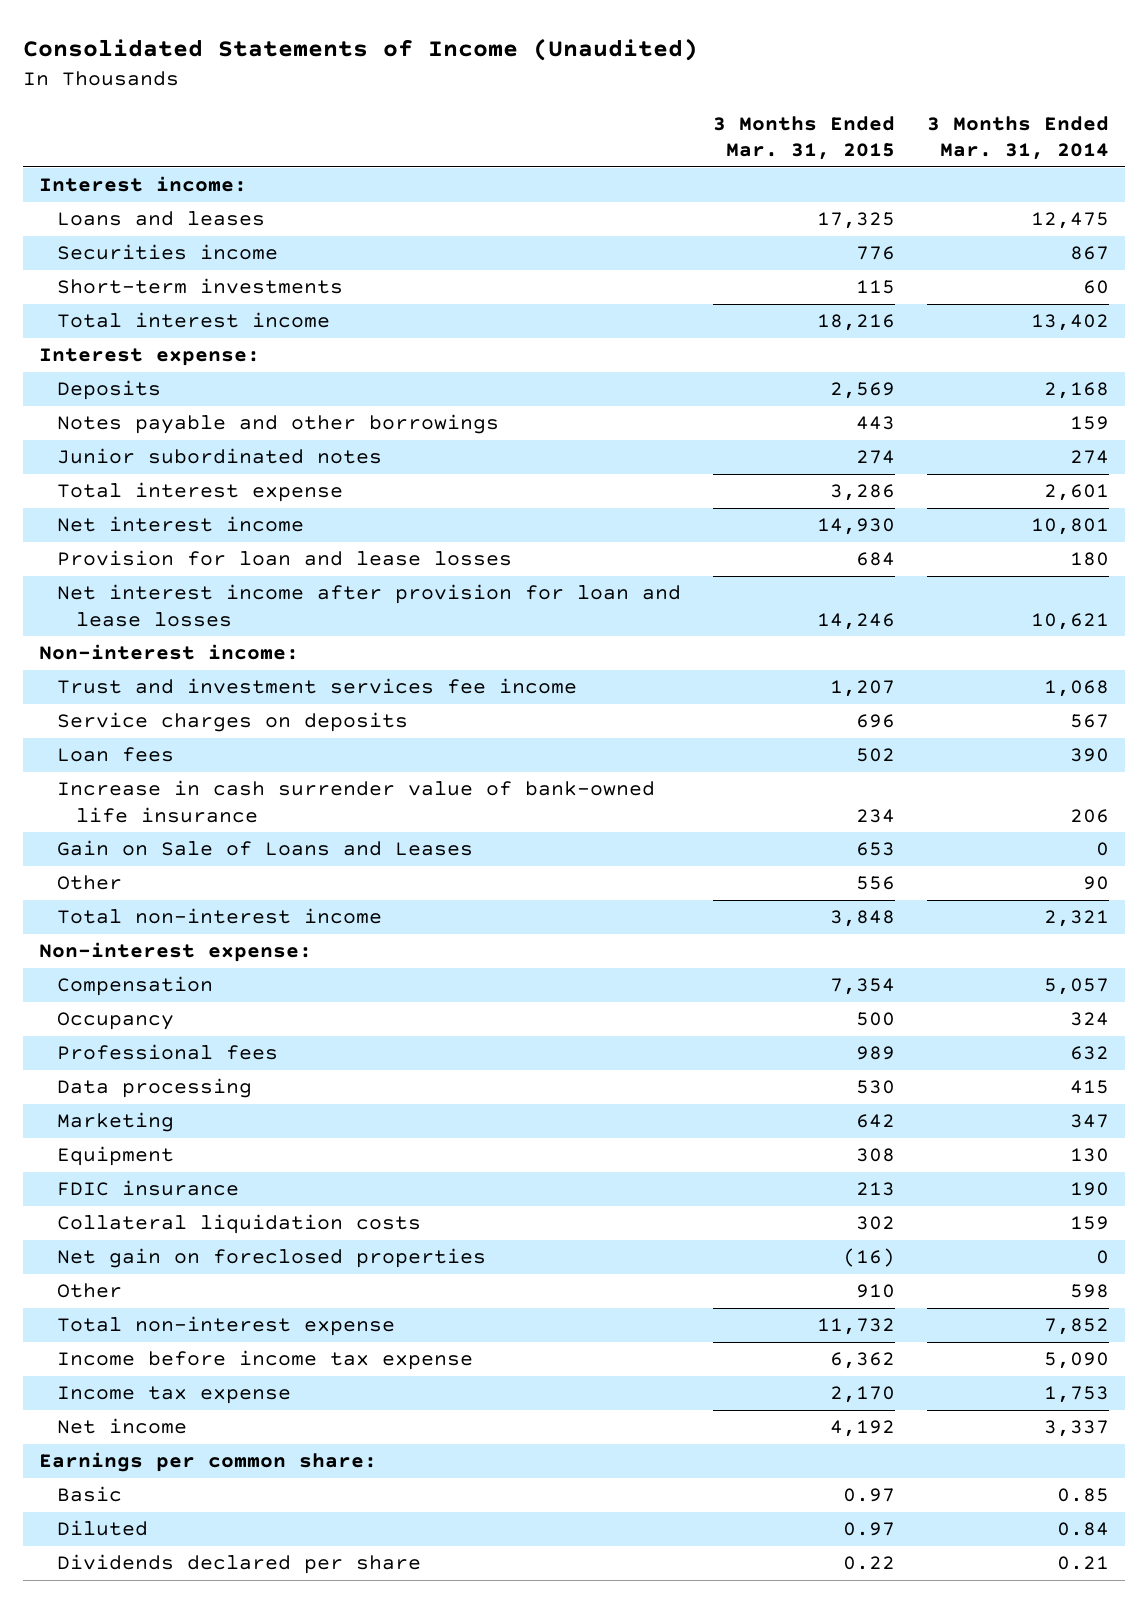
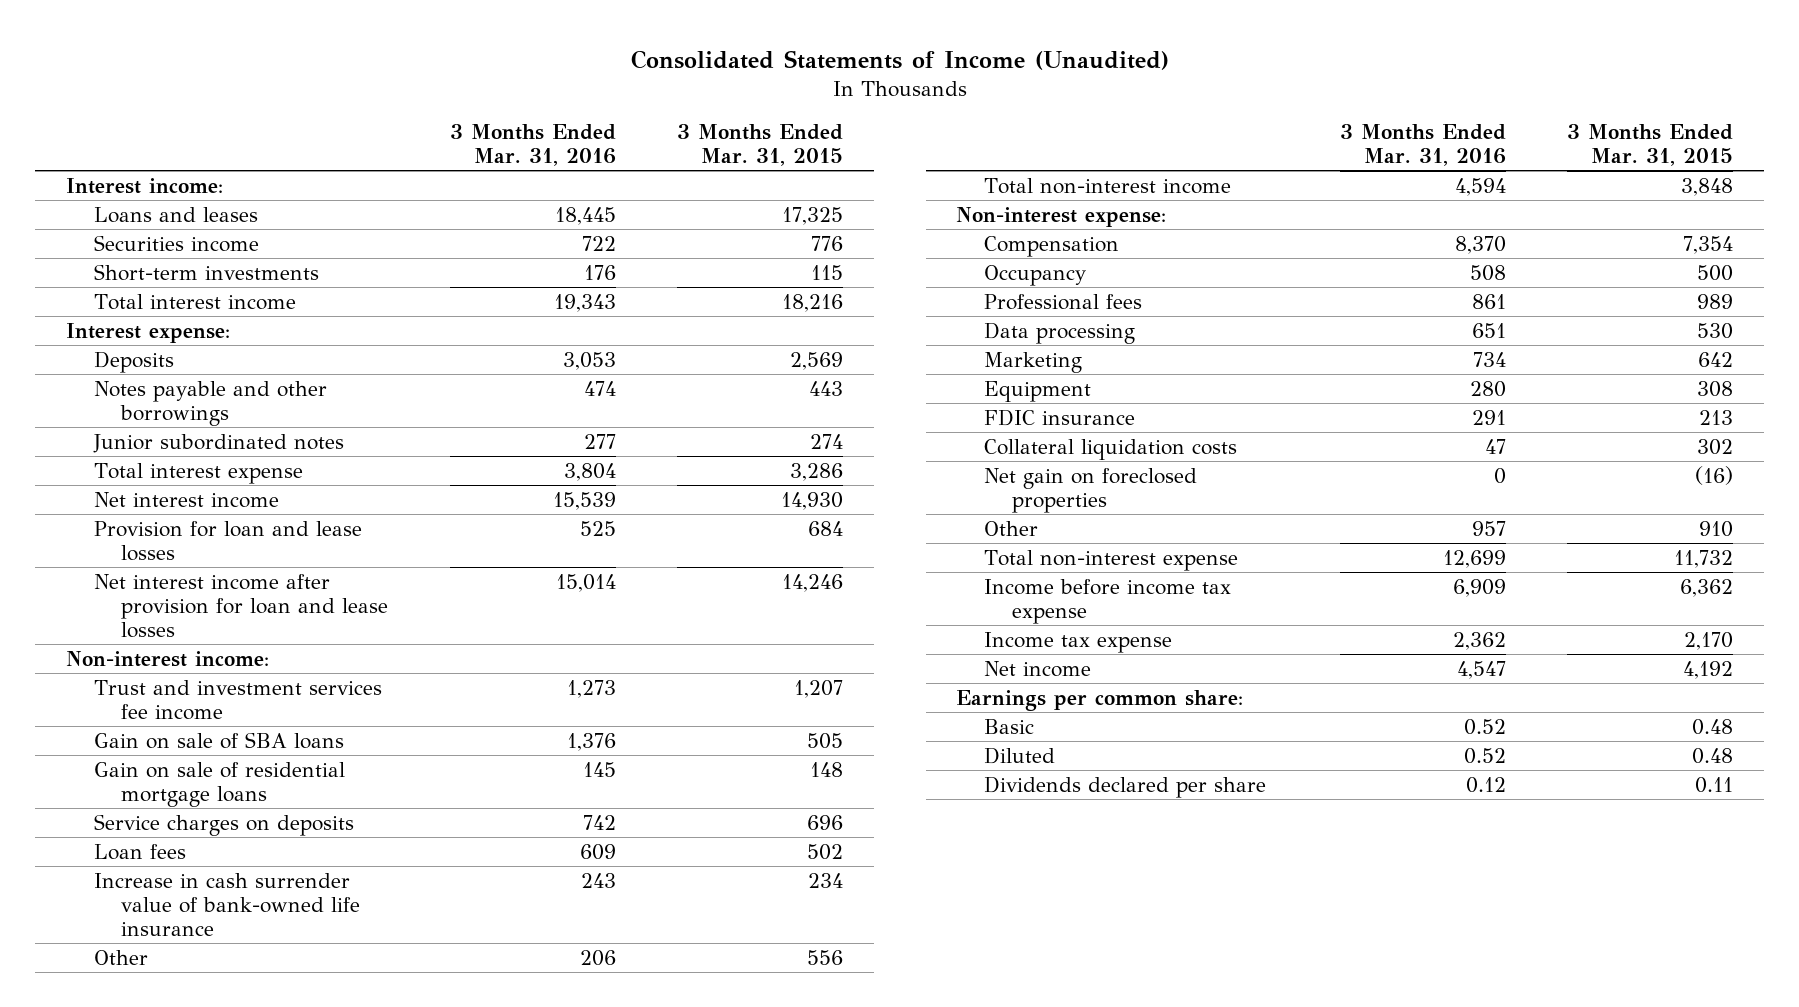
- | 3 Months Ended Mar. 31, 2015 | 3 Months Ended Mar. 31, 2014
+ | 3 Months Ended Mar. 31, 2016 | 3 Months Ended Mar. 31, 2015
+ Gain on sale of SBA loans | 1,376 | 505
+ Gain on sale of residential mortgage loans | 145 | 148
- Gain on Sale of Loans and Leases | 653 | 0
- Basic | 0.97 | 0.85
- Diluted | 0.97 | 0.84
- Dividends declared per share | 0.22 | 0.21
+ Basic | 0.52 | 0.48
+ Diluted | 0.52 | 0.48
+ Dividends declared per share | 0.12 | 0.11

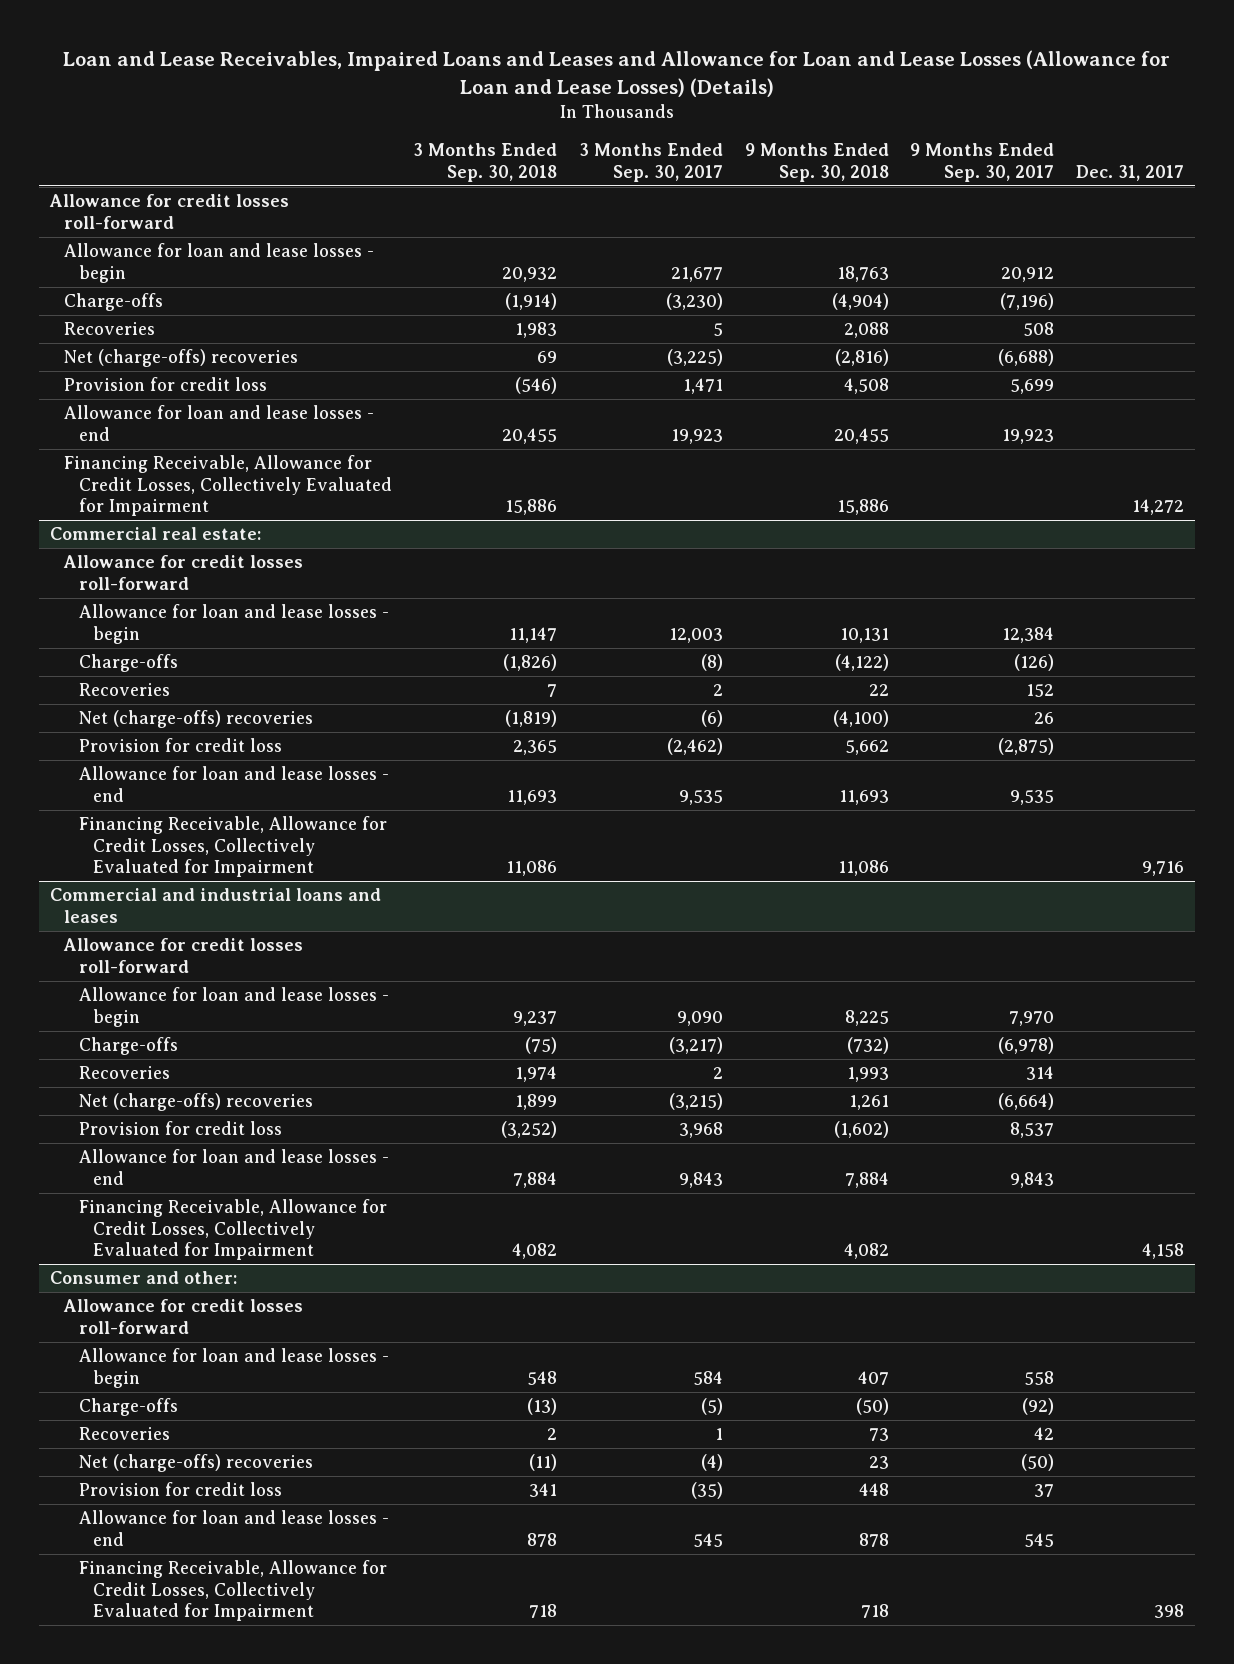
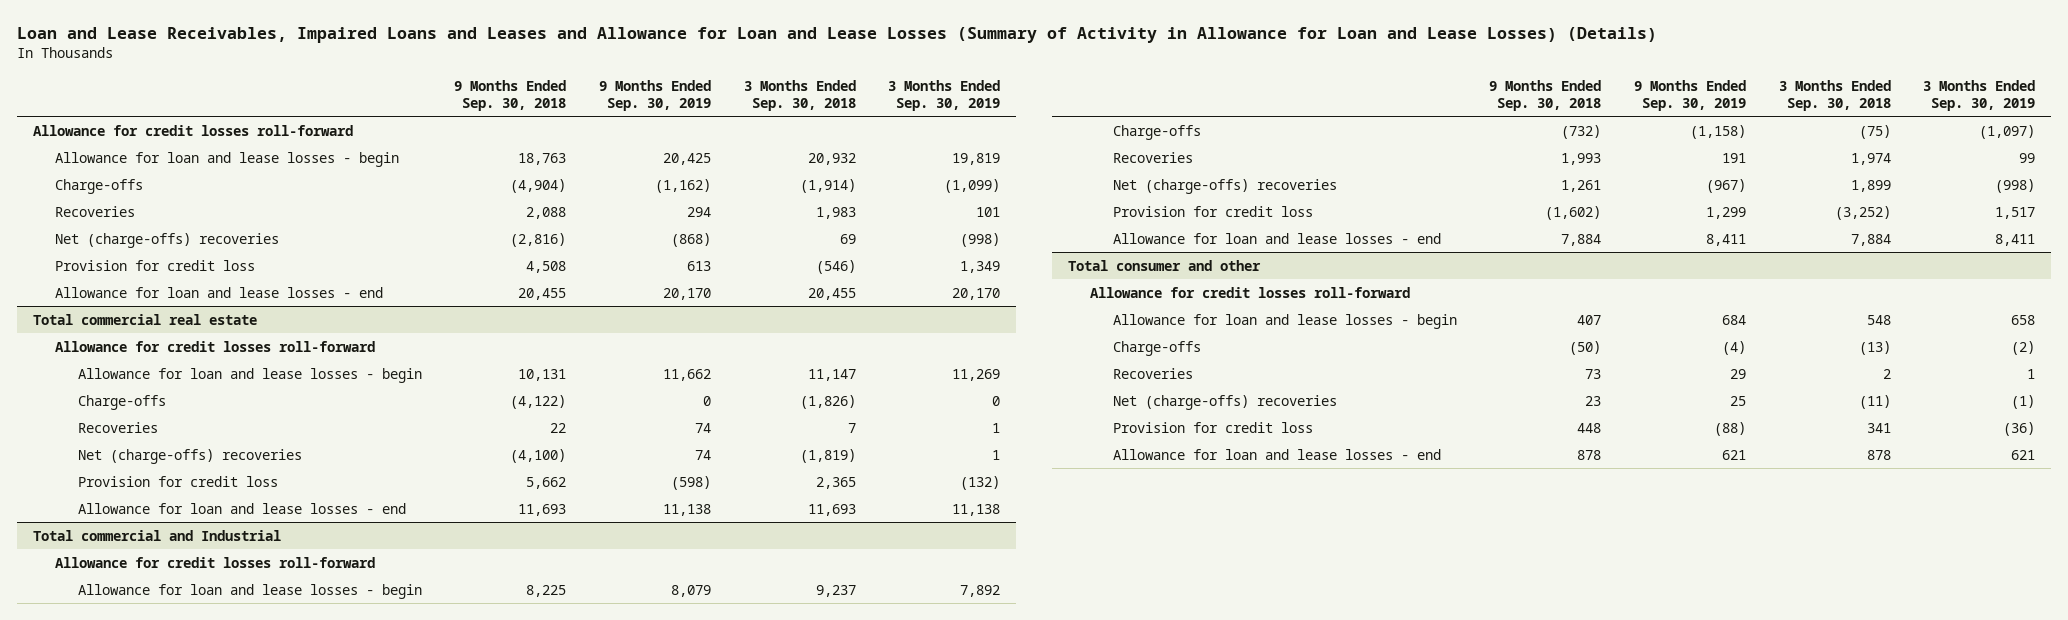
- Loan and Lease Receivables, Impaired Loans and Leases and Allowance for Loan and Lease Losses (Allowance for Loan and Lease Losses) (Details)
+ Loan and Lease Receivables, Impaired Loans and Leases and Allowance for Loan and Lease Losses (Summary of Activity in Allowance for Loan and Lease Losses) (Details)
- | 3 Months Ended Sep. 30, 2018 | 3 Months Ended Sep. 30, 2017 | 9 Months Ended Sep. 30, 2018 | 9 Months Ended Sep. 30, 2017 | Dec. 31, 2017
+ | 9 Months Ended Sep. 30, 2018 | 9 Months Ended Sep. 30, 2019 | 3 Months Ended Sep. 30, 2018 | 3 Months Ended Sep. 30, 2019
- Financing Receivable, Allowance for Credit Losses, Collectively Evaluated for Impairment | 15,886 | | 15,886 | | 14,272
- Commercial real estate:
+ Total commercial real estate
- Financing Receivable, Allowance for Credit Losses, Collectively Evaluated for Impairment | 11,086 | | 11,086 | | 9,716
- Commercial and industrial loans and leases
+ Total commercial and Industrial
- Financing Receivable, Allowance for Credit Losses, Collectively Evaluated for Impairment | 4,082 | | 4,082 | | 4,158
- Consumer and other:
+ Total consumer and other
- Financing Receivable, Allowance for Credit Losses, Collectively Evaluated for Impairment | 718 | | 718 | | 398

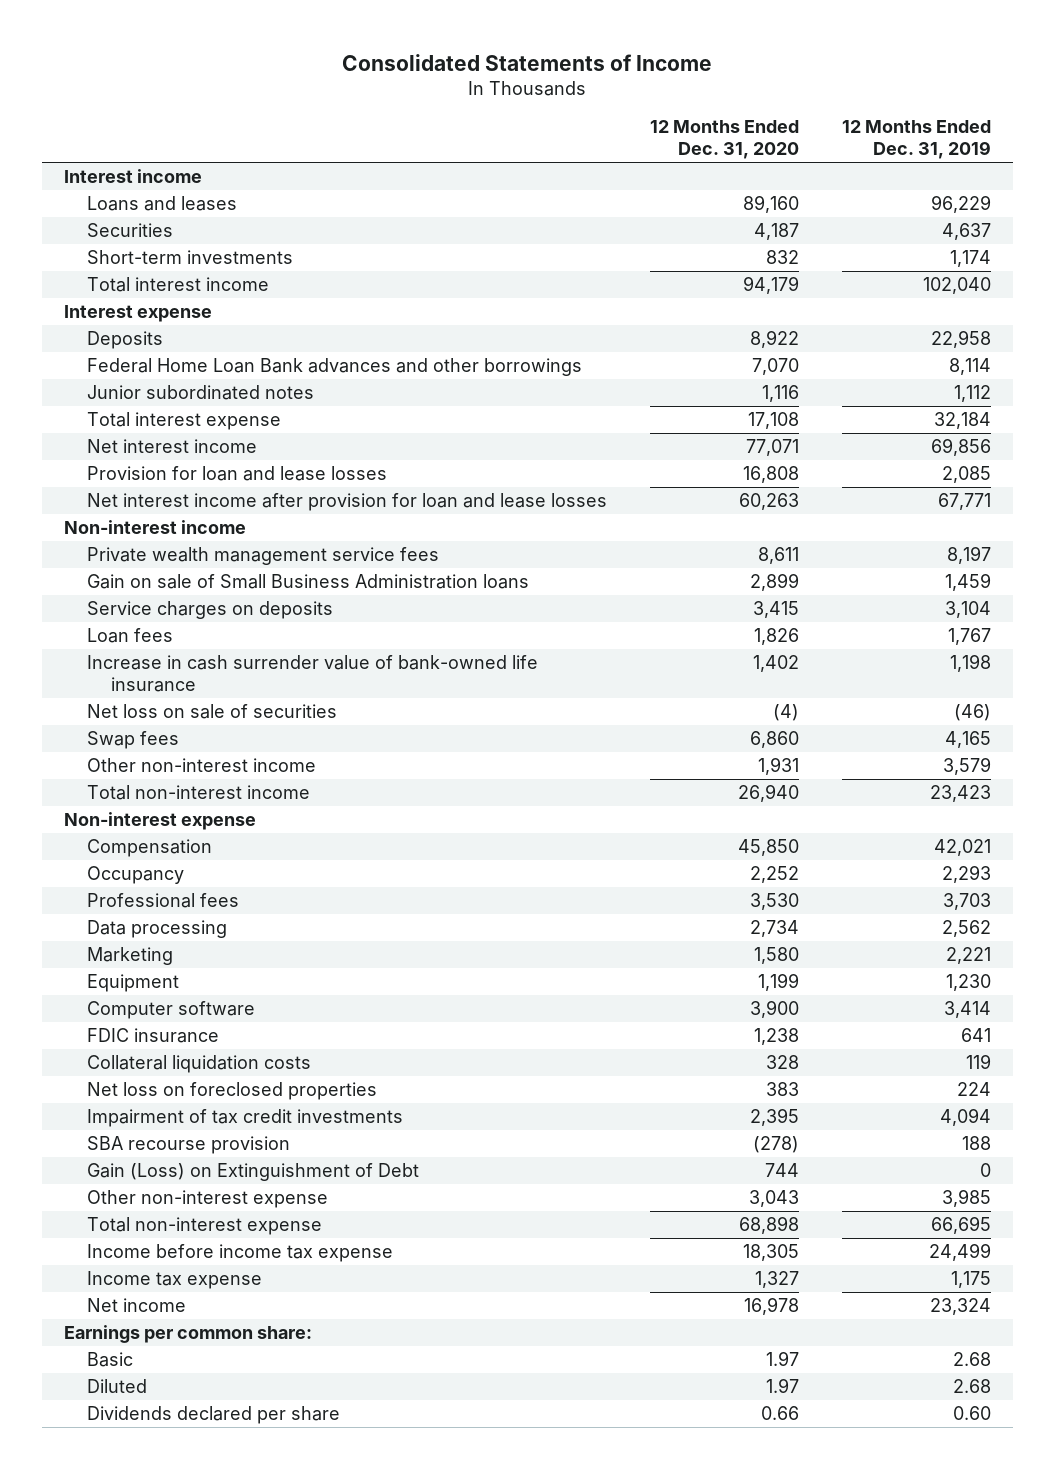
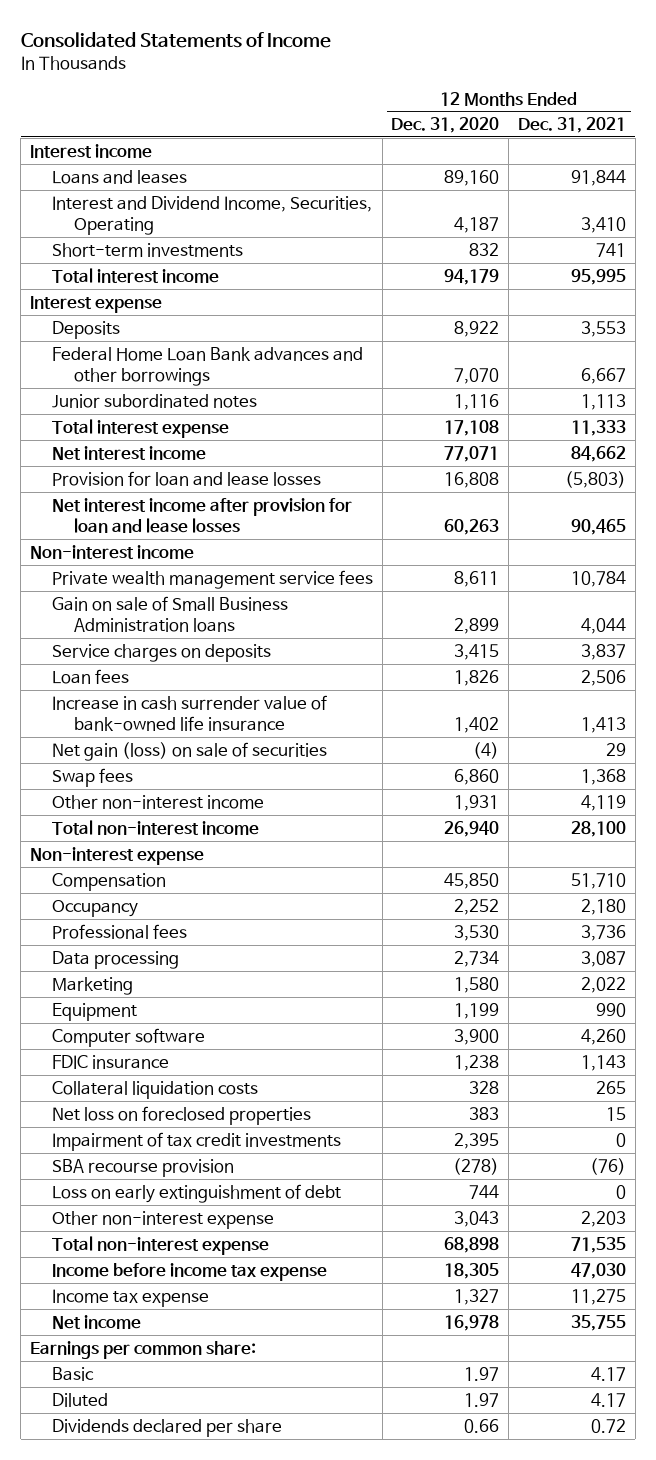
- | 12 Months Ended Dec. 31, 2020 | 12 Months Ended Dec. 31, 2019
+ | 12 Months Ended Dec. 31, 2020 | 12 Months Ended Dec. 31, 2021
- Securities | 4,187 | 4,637
+ Interest and Dividend Income, Securities, Operating | 4,187 | 3,410
- Net loss on sale of securities | (4) | (46)
+ Net gain (loss) on sale of securities | (4) | 29
- Gain (Loss) on Extinguishment of Debt | 744 | 0
+ Loss on early extinguishment of debt | 744 | 0

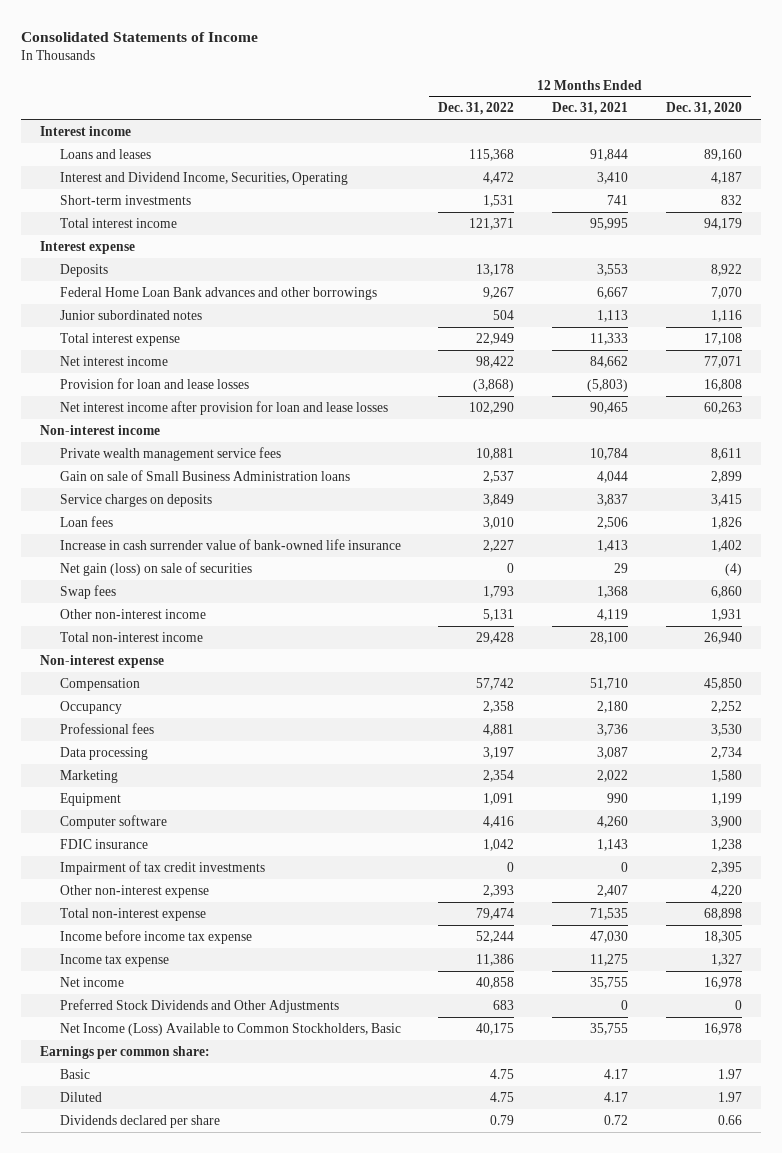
- | 12 Months Ended Dec. 31, 2020 | 12 Months Ended Dec. 31, 2021
+ | 12 Months Ended Dec. 31, 2022 | 12 Months Ended Dec. 31, 2021 | 12 Months Ended Dec. 31, 2020
- Collateral liquidation costs | 328 | 265
- Net loss on foreclosed properties | 383 | 15
- SBA recourse provision | (278) | (76)
- Loss on early extinguishment of debt | 744 | 0
- Other non-interest expense | 3,043 | 2,203
+ Other non-interest expense | 2,393 | 2,407 | 4,220
+ Preferred Stock Dividends and Other Adjustments | 683 | 0 | 0
+ Net Income (Loss) Available to Common Stockholders, Basic | 40,175 | 35,755 | 16,978

